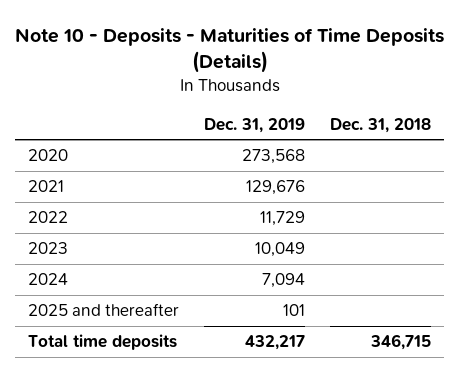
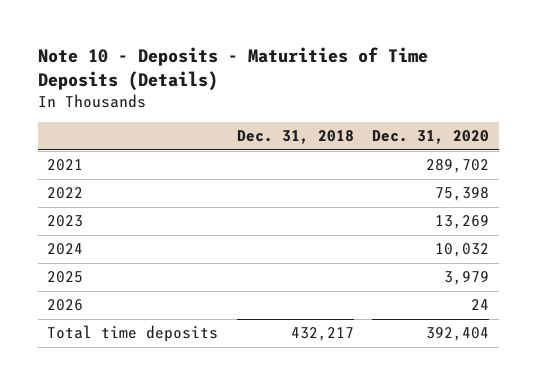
- | Dec. 31, 2019 | Dec. 31, 2018
+ | Dec. 31, 2018 | Dec. 31, 2020
- 2020 | 273,568 |
- 2025 and thereafter | 101 |
- Total time deposits | 432,217 | 346,715
+ 2025 | | 3,979
+ 2026 | | 24
+ Total time deposits | 432,217 | 392,404

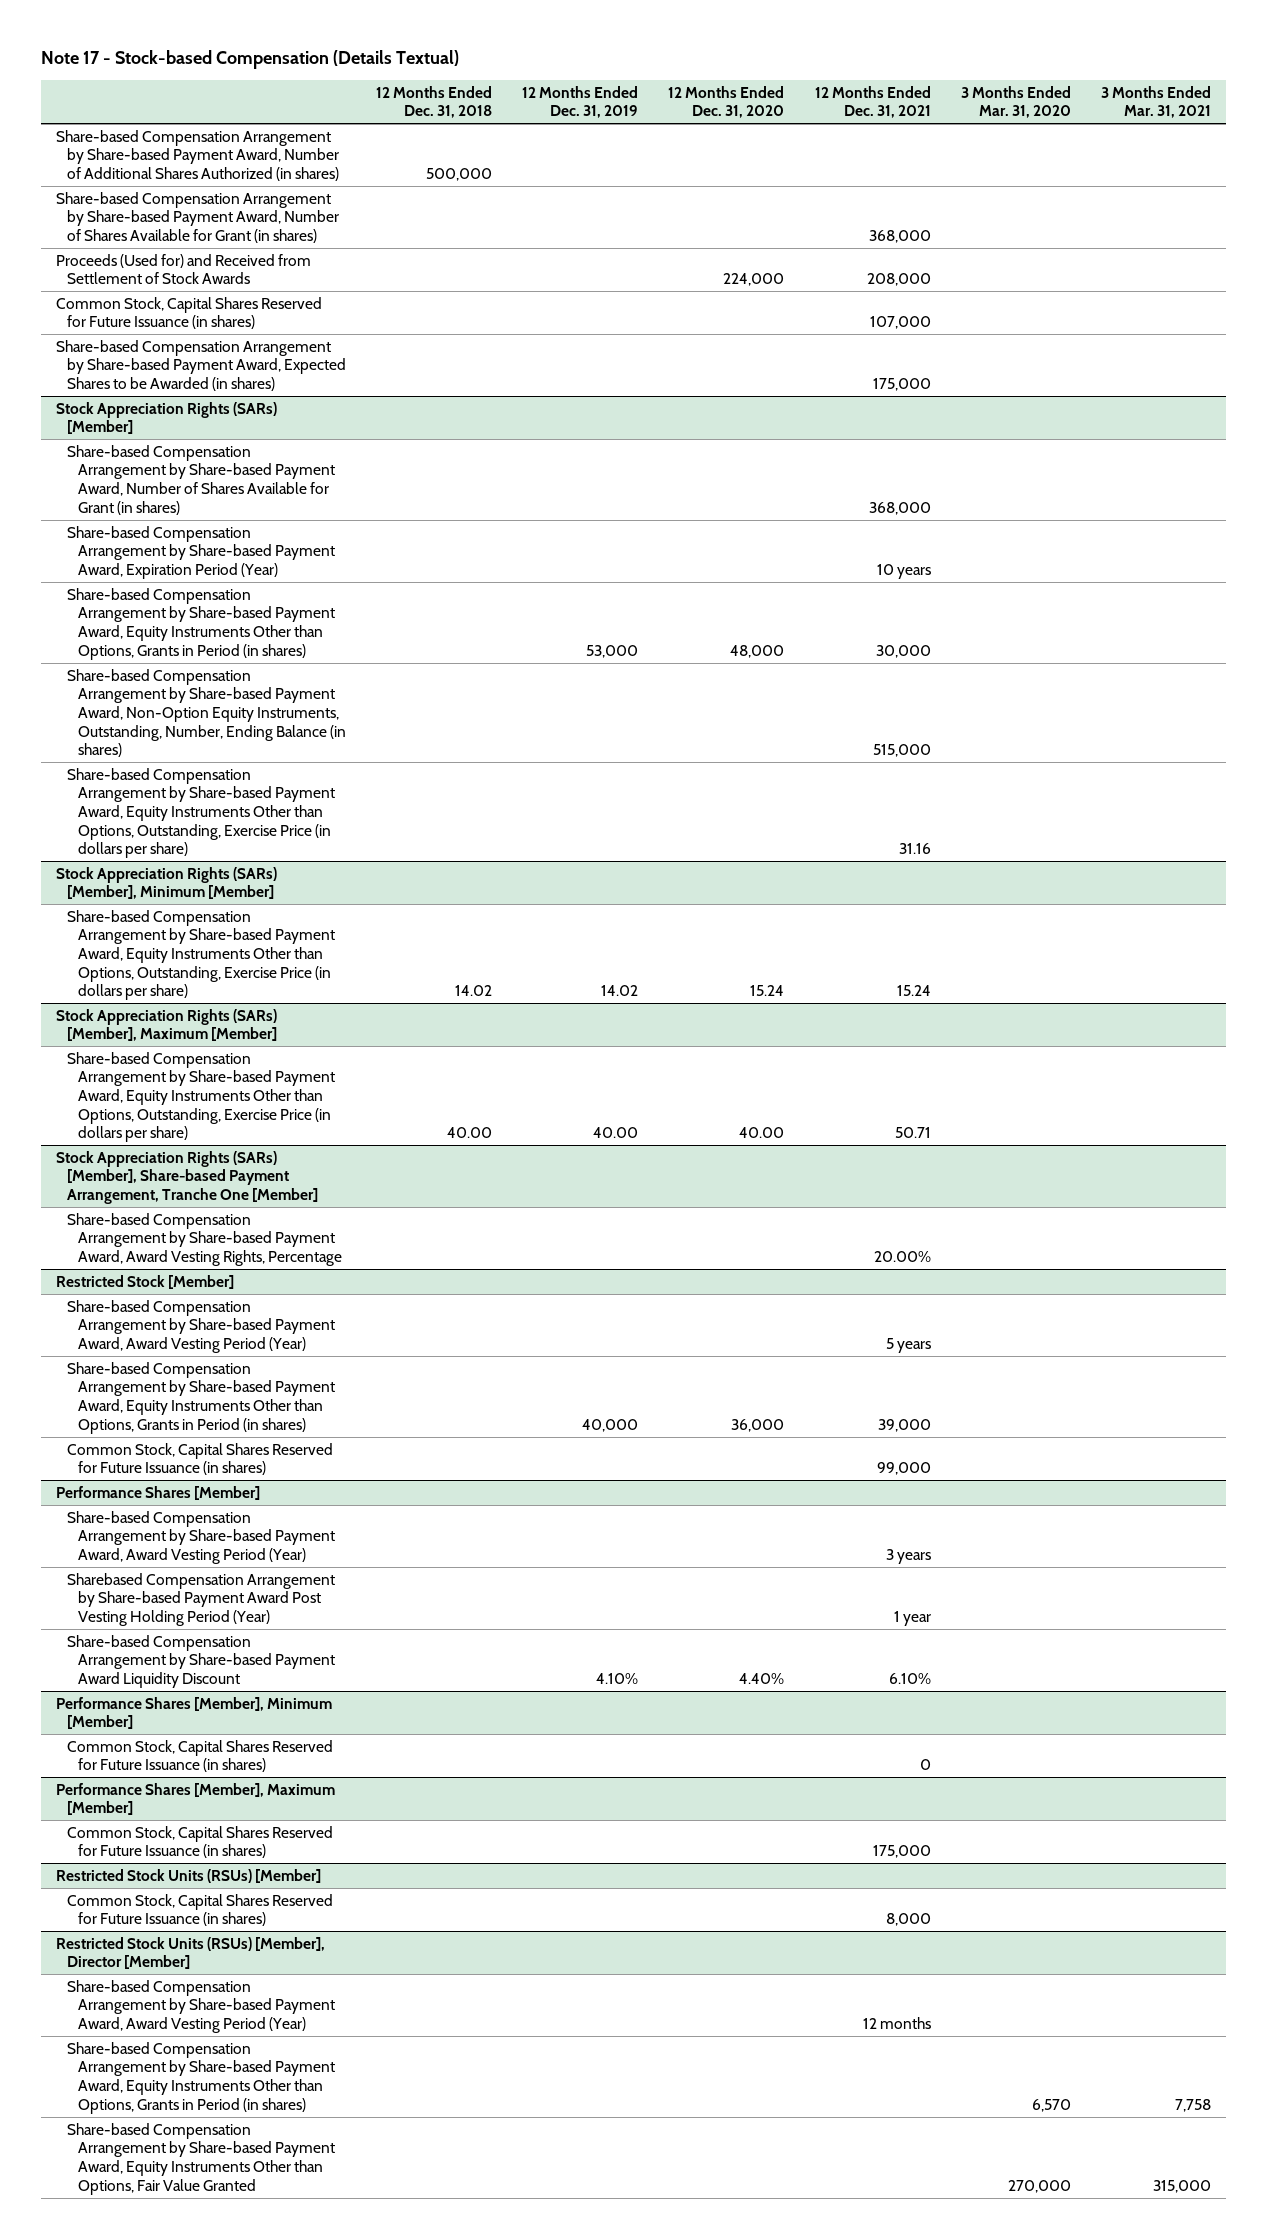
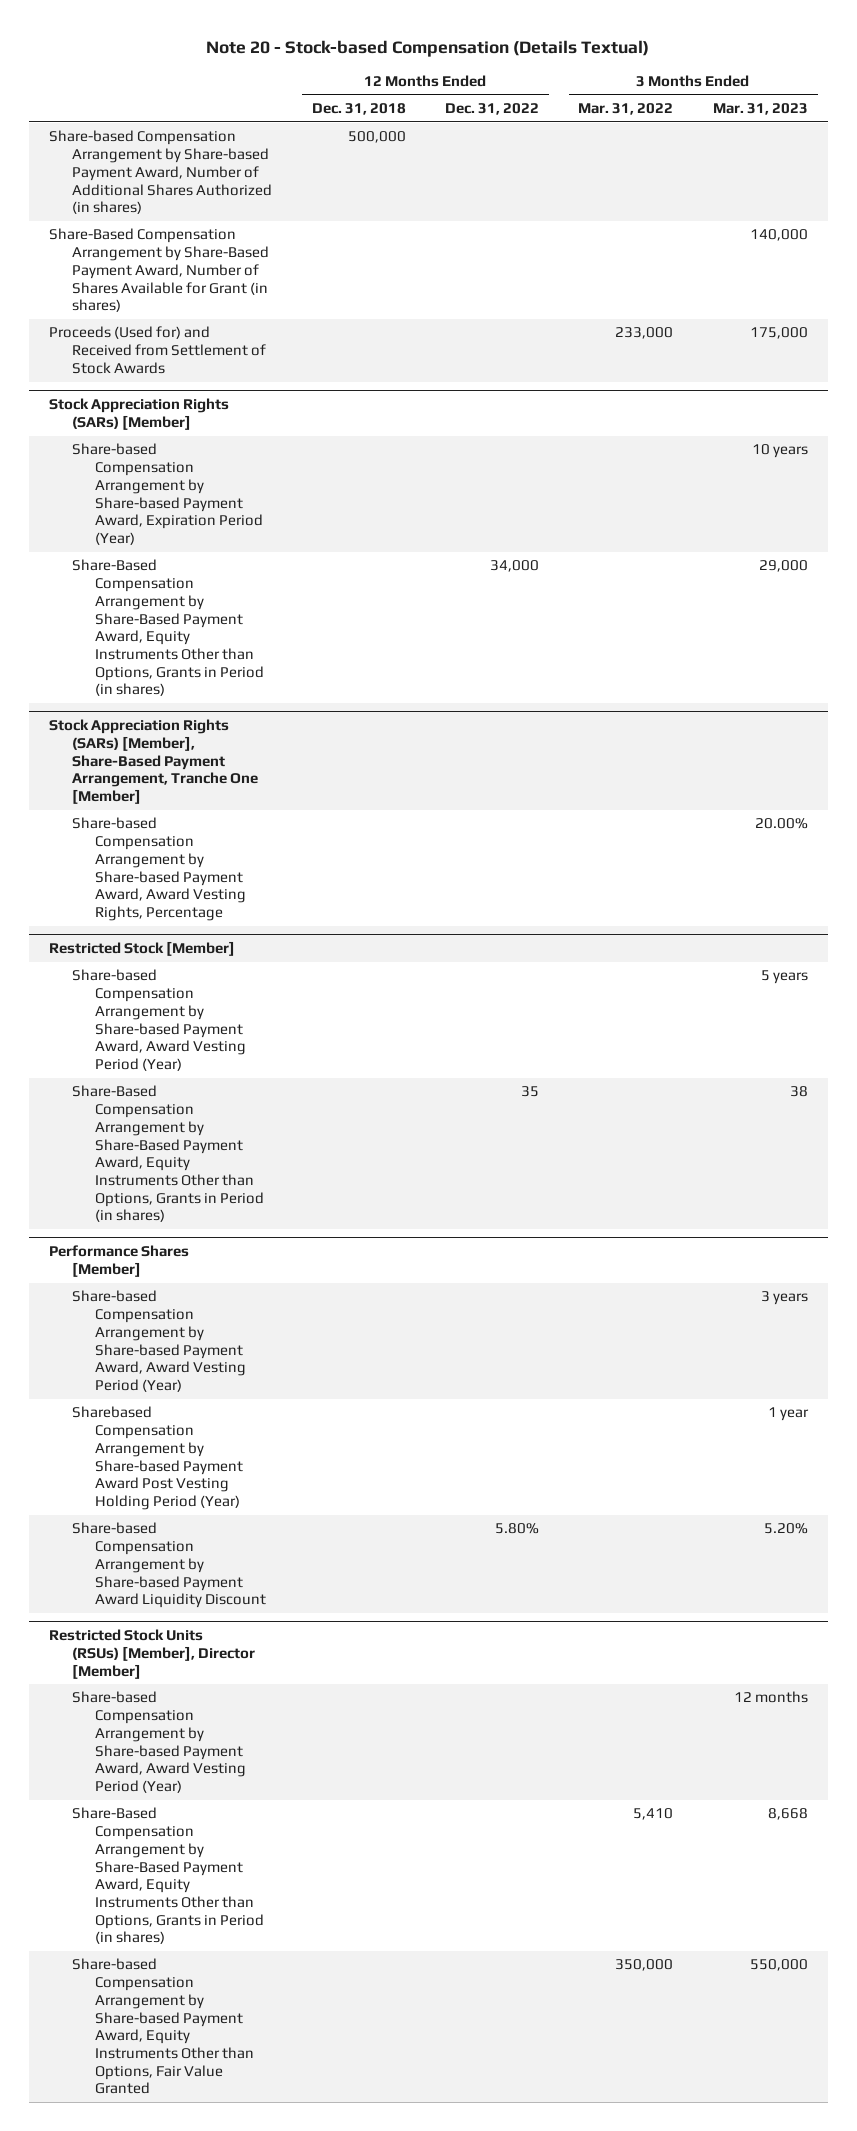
- Note 17 - Stock-based Compensation (Details Textual)
+ Note 20 - Stock-based Compensation (Details Textual)
- | 12 Months Ended Dec. 31, 2018 | 12 Months Ended Dec. 31, 2019 | 12 Months Ended Dec. 31, 2020 | 12 Months Ended Dec. 31, 2021 | 3 Months Ended Mar. 31, 2020 | 3 Months Ended Mar. 31, 2021
+ | 12 Months Ended Dec. 31, 2018 | 12 Months Ended Dec. 31, 2022 | 3 Months Ended Mar. 31, 2022 | 3 Months Ended Mar. 31, 2023
- Share-based Compensation Arrangement by Share-based Payment Award, Number of Shares Available for Grant (in shares) | | | | 368,000 | |
+ Share-Based Compensation Arrangement by Share-Based Payment Award, Number of Shares Available for Grant (in shares) | | | | 140,000
- Common Stock, Capital Shares Reserved for Future Issuance (in shares) | | | | 107,000 | |
- Share-based Compensation Arrangement by Share-based Payment Award, Expected Shares to be Awarded (in shares) | | | | 175,000 | |
@ Stock Appreciation Rights (SARs) [Member]
- Share-based Compensation Arrangement by Share-based Payment Award, Number of Shares Available for Grant (in shares) | | | | 368,000 | |
- Share-based Compensation Arrangement by Share-based Payment Award, Equity Instruments Other than Options, Grants in Period (in shares) | | 53,000 | 48,000 | 30,000 | |
- Share-based Compensation Arrangement by Share-based Payment Award, Non-Option Equity Instruments, Outstanding, Number, Ending Balance (in shares) | | | | 515,000 | |
- Share-based Compensation Arrangement by Share-based Payment Award, Equity Instruments Other than Options, Outstanding, Exercise Price (in dollars per share) | | | | 31.16 | |
- Stock Appreciation Rights (SARs) [Member], Minimum [Member]
- Share-based Compensation Arrangement by Share-based Payment Award, Equity Instruments Other than Options, Outstanding, Exercise Price (in dollars per share) | 14.02 | 14.02 | 15.24 | 15.24 | |
- Stock Appreciation Rights (SARs) [Member], Maximum [Member]
- Share-based Compensation Arrangement by Share-based Payment Award, Equity Instruments Other than Options, Outstanding, Exercise Price (in dollars per share) | 40.00 | 40.00 | 40.00 | 50.71 | |
- Stock Appreciation Rights (SARs) [Member], Share-based Payment Arrangement, Tranche One [Member]
@ Stock Appreciation Rights (SARs) [Member]
+ Share-Based Compensation Arrangement by Share-Based Payment Award, Equity Instruments Other than Options, Grants in Period (in shares) | | 34,000 | | 29,000
+ Stock Appreciation Rights (SARs) [Member], Share-Based Payment Arrangement, Tranche One [Member]
@ Restricted Stock [Member]
- Share-based Compensation Arrangement by Share-based Payment Award, Equity Instruments Other than Options, Grants in Period (in shares) | | 40,000 | 36,000 | 39,000 | |
- Common Stock, Capital Shares Reserved for Future Issuance (in shares) | | | | 99,000 | |
+ Share-Based Compensation Arrangement by Share-Based Payment Award, Equity Instruments Other than Options, Grants in Period (in shares) | | 35 | | 38
- Performance Shares [Member], Minimum [Member]
- Common Stock, Capital Shares Reserved for Future Issuance (in shares) | | | | 0 | |
- Performance Shares [Member], Maximum [Member]
- Common Stock, Capital Shares Reserved for Future Issuance (in shares) | | | | 175,000 | |
- Restricted Stock Units (RSUs) [Member]
- Common Stock, Capital Shares Reserved for Future Issuance (in shares) | | | | 8,000 | |
@ Restricted Stock Units (RSUs) [Member], Director [Member]
- Share-based Compensation Arrangement by Share-based Payment Award, Equity Instruments Other than Options, Grants in Period (in shares) | | | | | 6,570 | 7,758
+ Share-Based Compensation Arrangement by Share-Based Payment Award, Equity Instruments Other than Options, Grants in Period (in shares) | | | 5,410 | 8,668

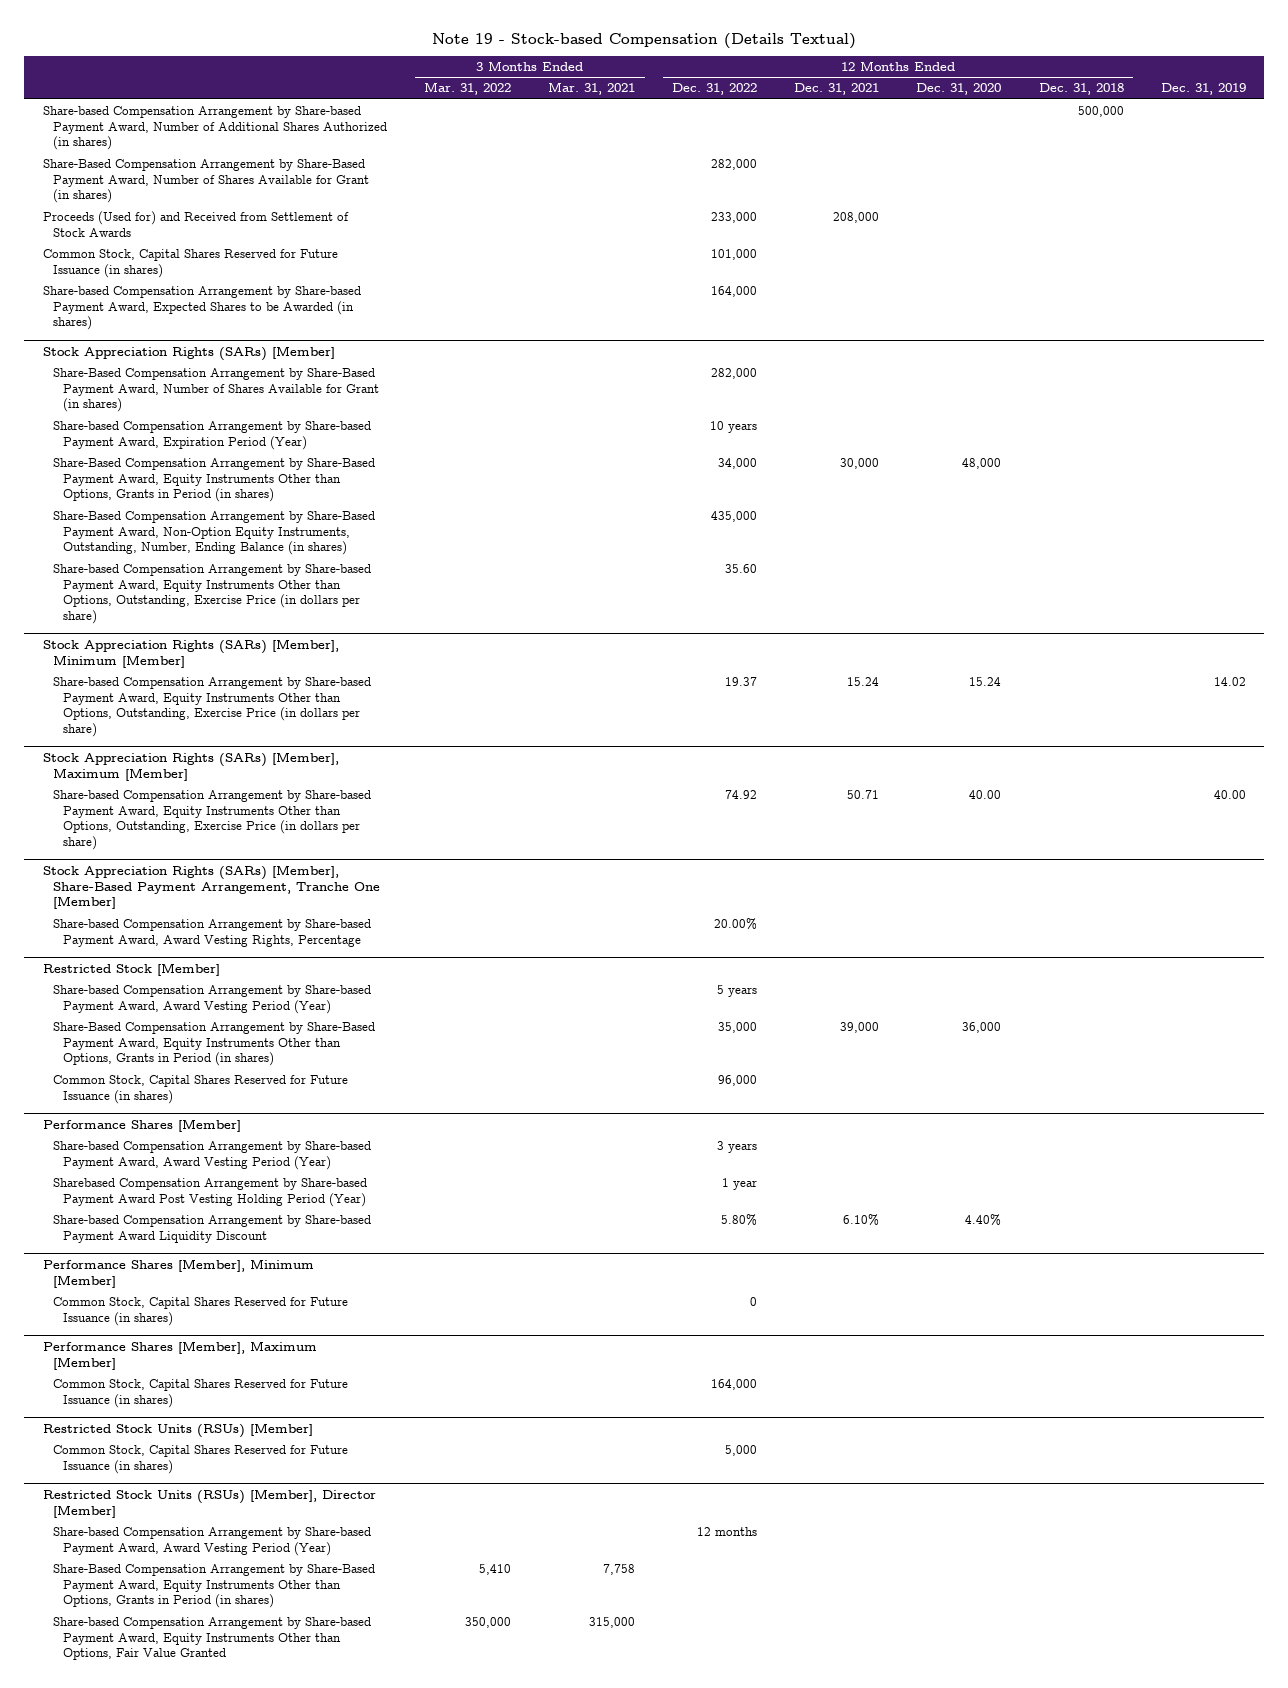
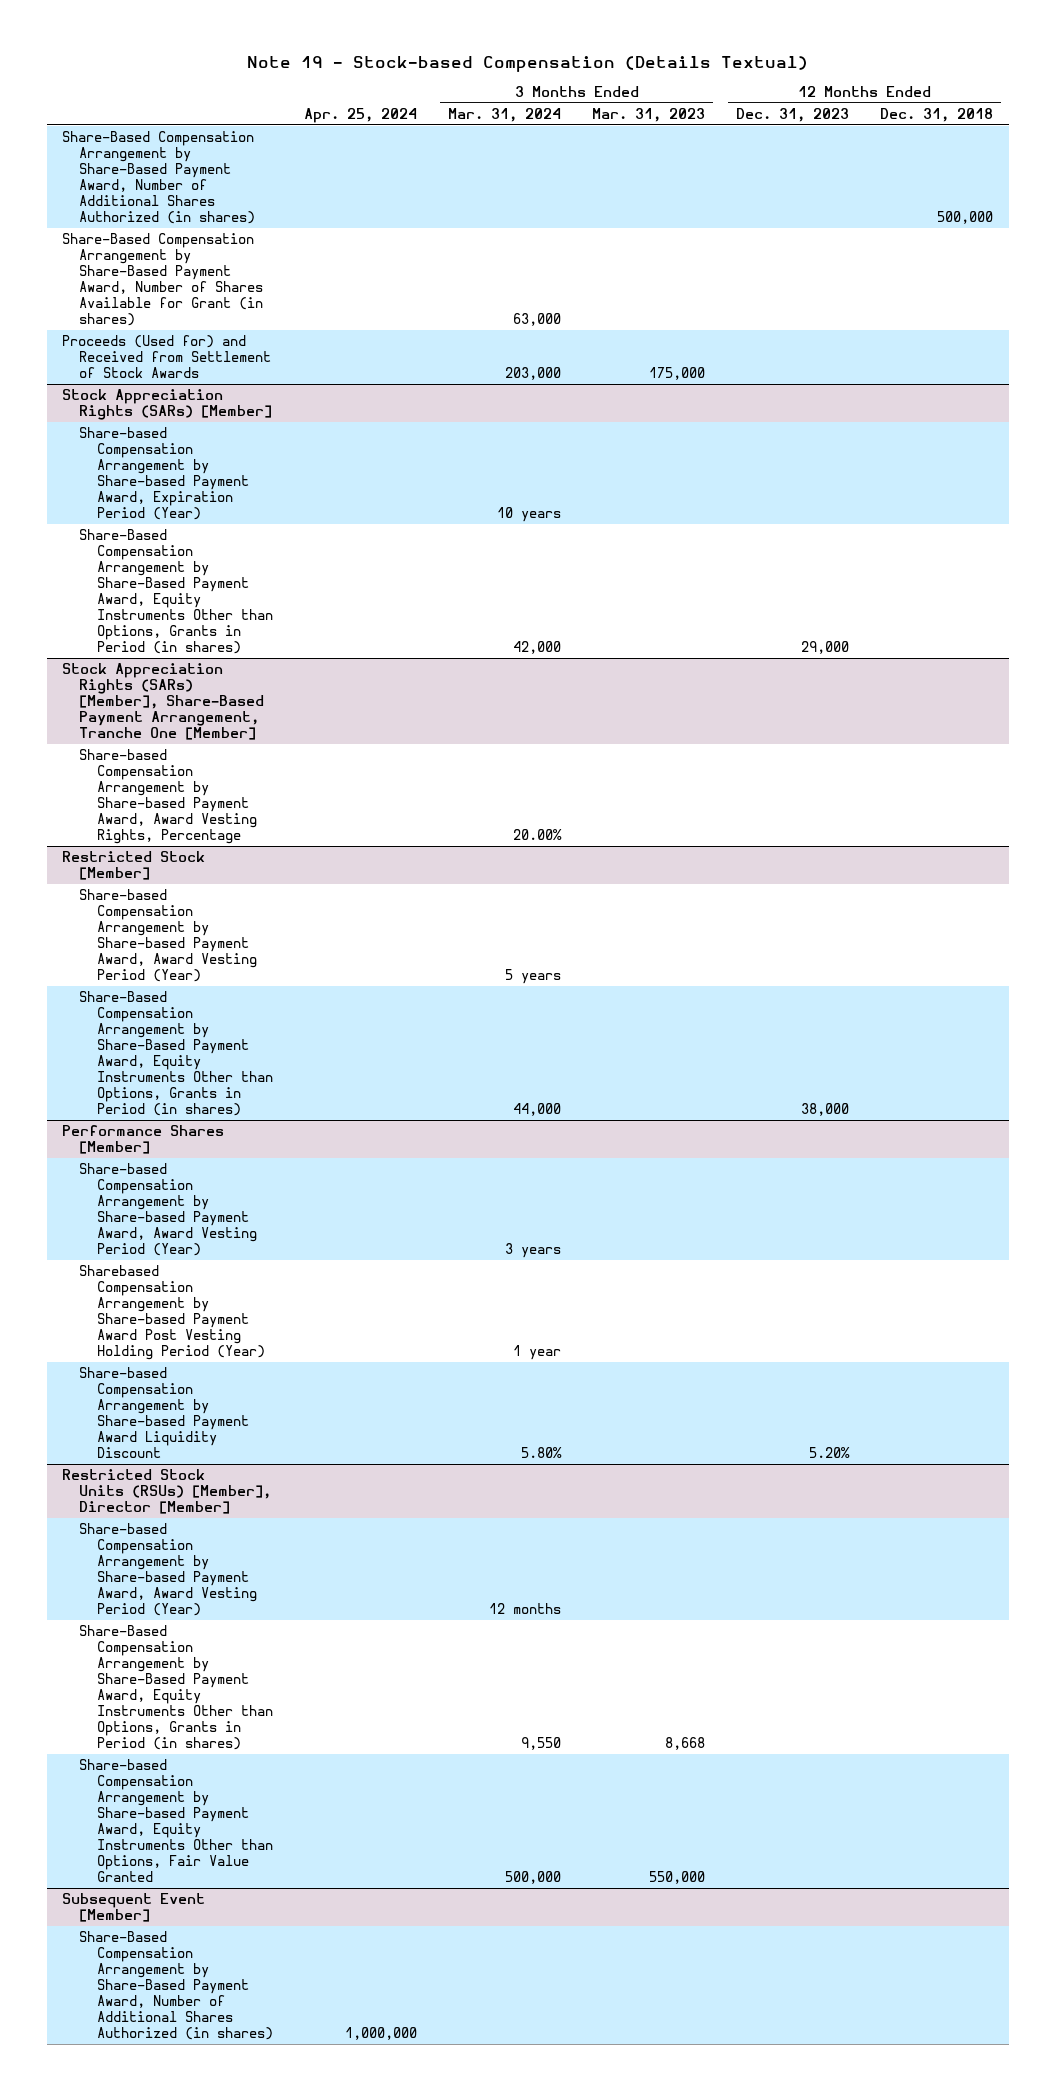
- | 3 Months Ended Mar. 31, 2022 | 3 Months Ended Mar. 31, 2021 | 12 Months Ended Dec. 31, 2022 | 12 Months Ended Dec. 31, 2021 | 12 Months Ended Dec. 31, 2020 | 12 Months Ended Dec. 31, 2018 | Dec. 31, 2019
+ | Apr. 25, 2024 | 3 Months Ended Mar. 31, 2024 | 3 Months Ended Mar. 31, 2023 | 12 Months Ended Dec. 31, 2023 | 12 Months Ended Dec. 31, 2018
- Share-based Compensation Arrangement by Share-based Payment Award, Number of Additional Shares Authorized (in shares) | | | | | | 500,000 |
+ Share-Based Compensation Arrangement by Share-Based Payment Award, Number of Additional Shares Authorized (in shares) | | | | | 500,000
- Common Stock, Capital Shares Reserved for Future Issuance (in shares) | | | 101,000 | | | |
- Share-based Compensation Arrangement by Share-based Payment Award, Expected Shares to be Awarded (in shares) | | | 164,000 | | | |
@ Stock Appreciation Rights (SARs) [Member]
- Share-Based Compensation Arrangement by Share-Based Payment Award, Number of Shares Available for Grant (in shares) | | | 282,000 | | | |
- Share-Based Compensation Arrangement by Share-Based Payment Award, Non-Option Equity Instruments, Outstanding, Number, Ending Balance (in shares) | | | 435,000 | | | |
- Share-based Compensation Arrangement by Share-based Payment Award, Equity Instruments Other than Options, Outstanding, Exercise Price (in dollars per share) | | | 35.60 | | | |
- Stock Appreciation Rights (SARs) [Member], Minimum [Member]
- Share-based Compensation Arrangement by Share-based Payment Award, Equity Instruments Other than Options, Outstanding, Exercise Price (in dollars per share) | | | 19.37 | 15.24 | 15.24 | | 14.02
- Stock Appreciation Rights (SARs) [Member], Maximum [Member]
- Share-based Compensation Arrangement by Share-based Payment Award, Equity Instruments Other than Options, Outstanding, Exercise Price (in dollars per share) | | | 74.92 | 50.71 | 40.00 | | 40.00
@ Restricted Stock [Member]
- Common Stock, Capital Shares Reserved for Future Issuance (in shares) | | | 96,000 | | | |
- Performance Shares [Member], Minimum [Member]
- Common Stock, Capital Shares Reserved for Future Issuance (in shares) | | | 0 | | | |
- Performance Shares [Member], Maximum [Member]
- Common Stock, Capital Shares Reserved for Future Issuance (in shares) | | | 164,000 | | | |
- Restricted Stock Units (RSUs) [Member]
- Common Stock, Capital Shares Reserved for Future Issuance (in shares) | | | 5,000 | | | |
+ Subsequent Event [Member]
+ Share-Based Compensation Arrangement by Share-Based Payment Award, Number of Additional Shares Authorized (in shares) | 1,000,000 | | | |

